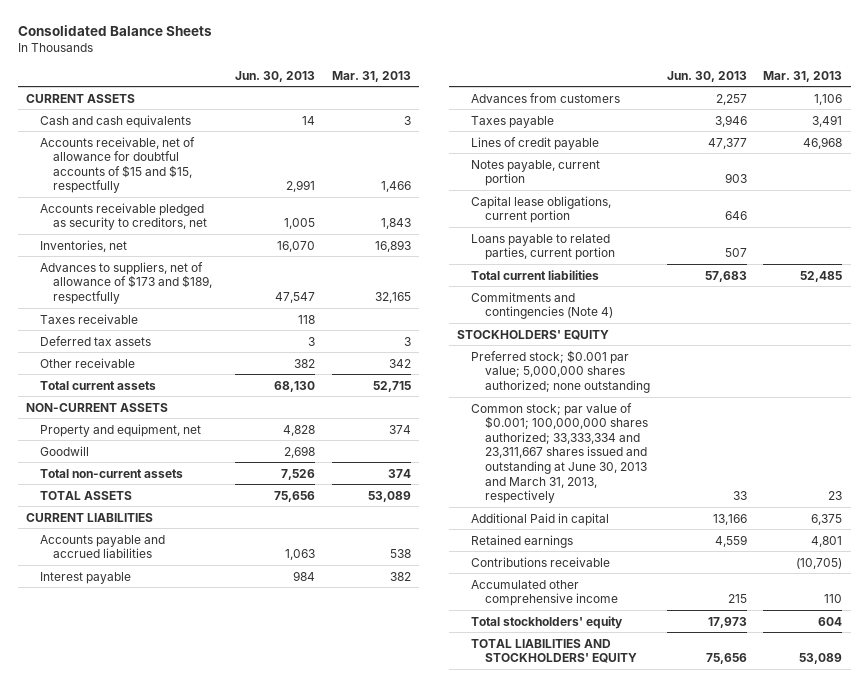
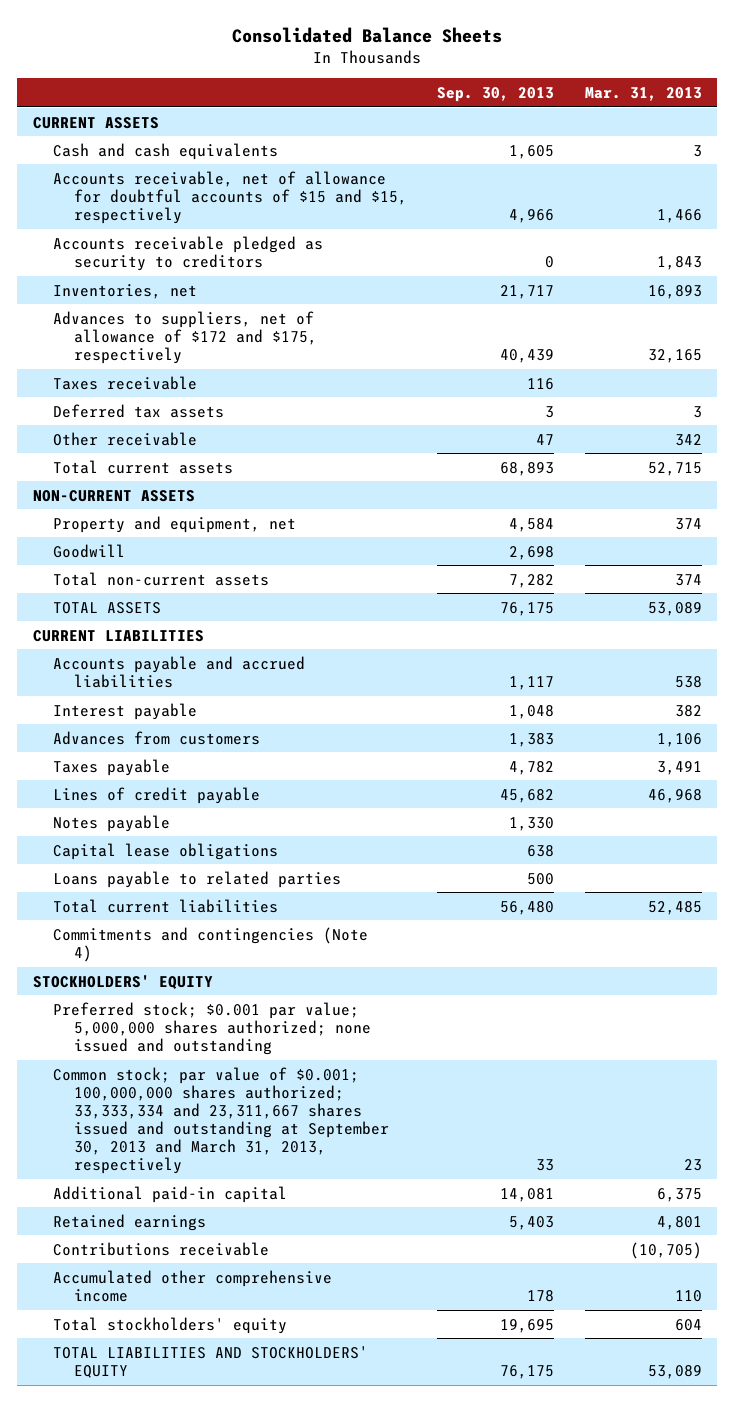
- | Jun. 30, 2013 | Mar. 31, 2013
+ | Sep. 30, 2013 | Mar. 31, 2013
- Accounts receivable, net of allowance for doubtful accounts of $15 and $15, respectfully | 2,991 | 1,466
- Accounts receivable pledged as security to creditors, net | 1,005 | 1,843
+ Accounts receivable, net of allowance for doubtful accounts of $15 and $15, respectively | 4,966 | 1,466
+ Accounts receivable pledged as security to creditors | 0 | 1,843
- Advances to suppliers, net of allowance of $173 and $189, respectfully | 47,547 | 32,165
+ Advances to suppliers, net of allowance of $172 and $175, respectively | 40,439 | 32,165
- Notes payable, current portion | 903 |
- Capital lease obligations, current portion | 646 |
- Loans payable to related parties, current portion | 507 |
+ Notes payable | 1,330 |
+ Capital lease obligations | 638 |
+ Loans payable to related parties | 500 |
- Preferred stock; $0.001 par value; 5,000,000 shares authorized; none outstanding
- Common stock; par value of $0.001; 100,000,000 shares authorized; 33,333,334 and 23,311,667 shares issued and outstanding at June 30, 2013 and March 31, 2013, respectively | 33 | 23
- Additional Paid in capital | 13,166 | 6,375
+ Preferred stock; $0.001 par value; 5,000,000 shares authorized; none issued and outstanding
+ Common stock; par value of $0.001; 100,000,000 shares authorized; 33,333,334 and 23,311,667 shares issued and outstanding at September 30, 2013 and March 31, 2013, respectively | 33 | 23
+ Additional paid-in capital | 14,081 | 6,375

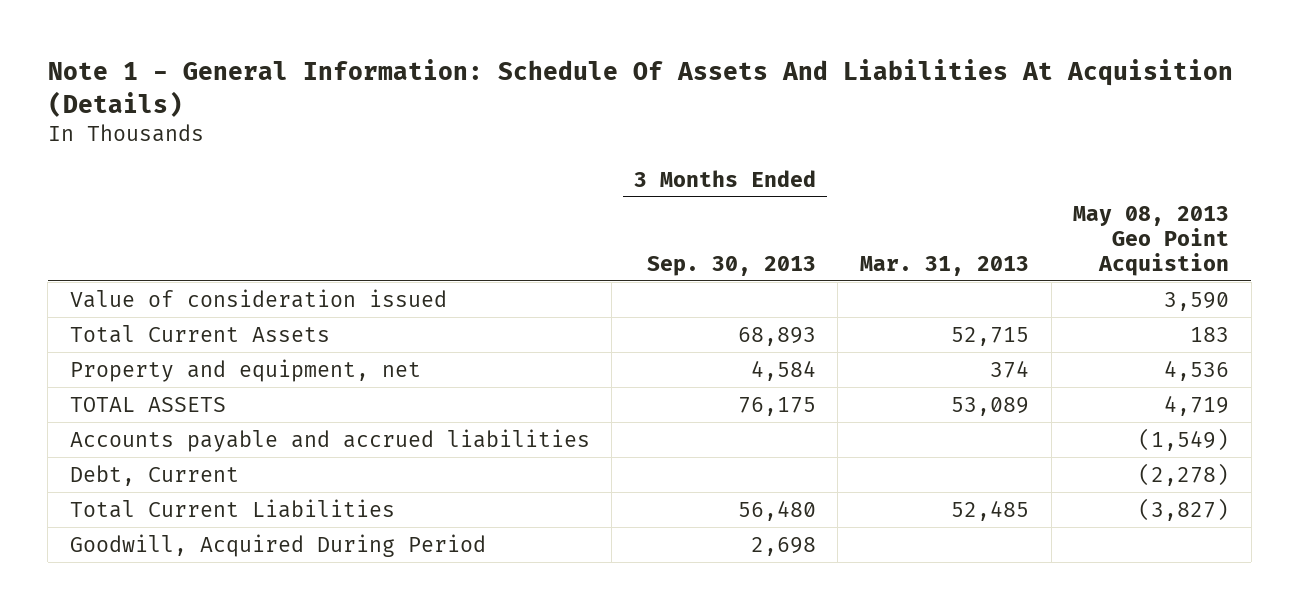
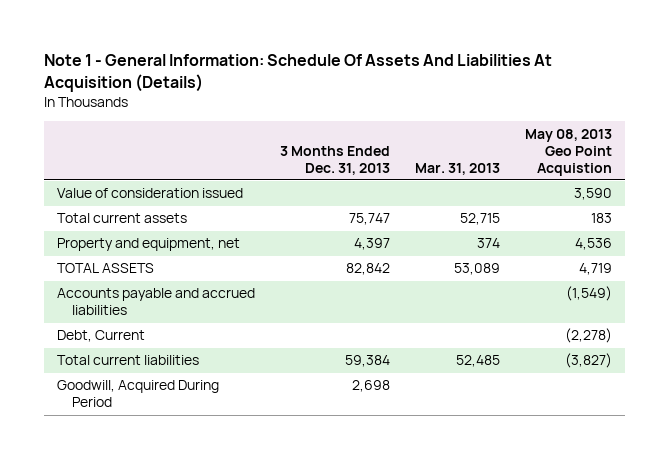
- | 3 Months Ended Sep. 30, 2013 | Mar. 31, 2013 | May 08, 2013 Geo Point Acquistion
+ | 3 Months Ended Dec. 31, 2013 | Mar. 31, 2013 | May 08, 2013 Geo Point Acquistion
- Total Current Assets | 68,893 | 52,715 | 183
+ Total current assets | 75,747 | 52,715 | 183
- Total Current Liabilities | 56,480 | 52,485 | (3,827)
+ Total current liabilities | 59,384 | 52,485 | (3,827)

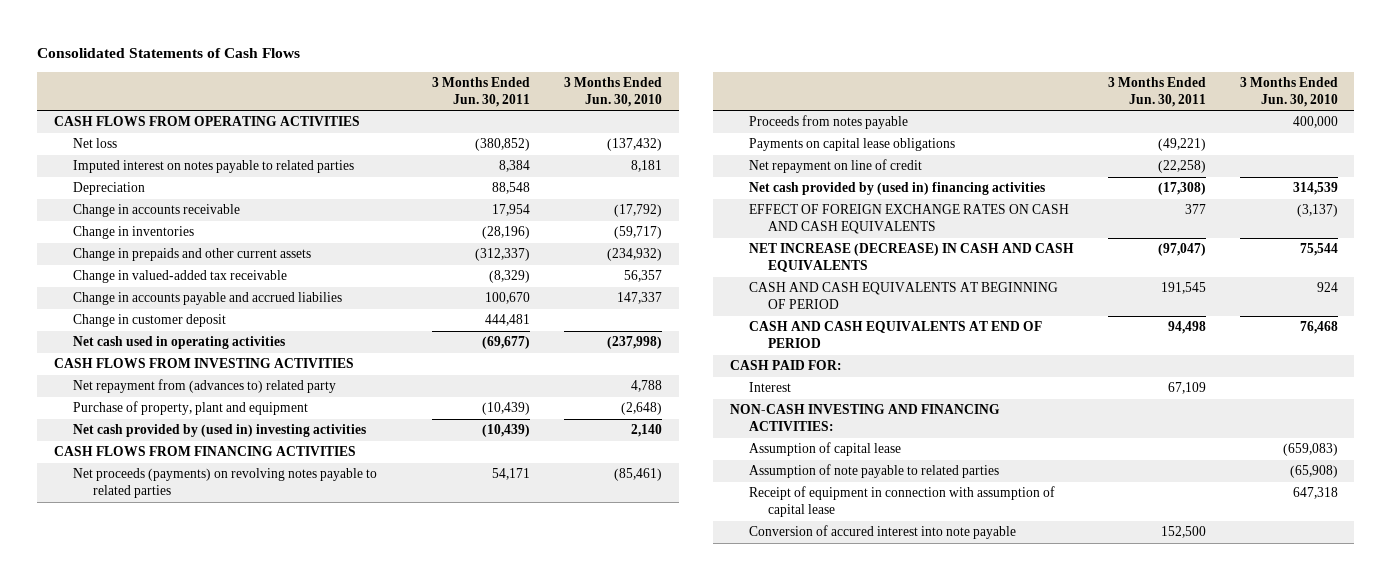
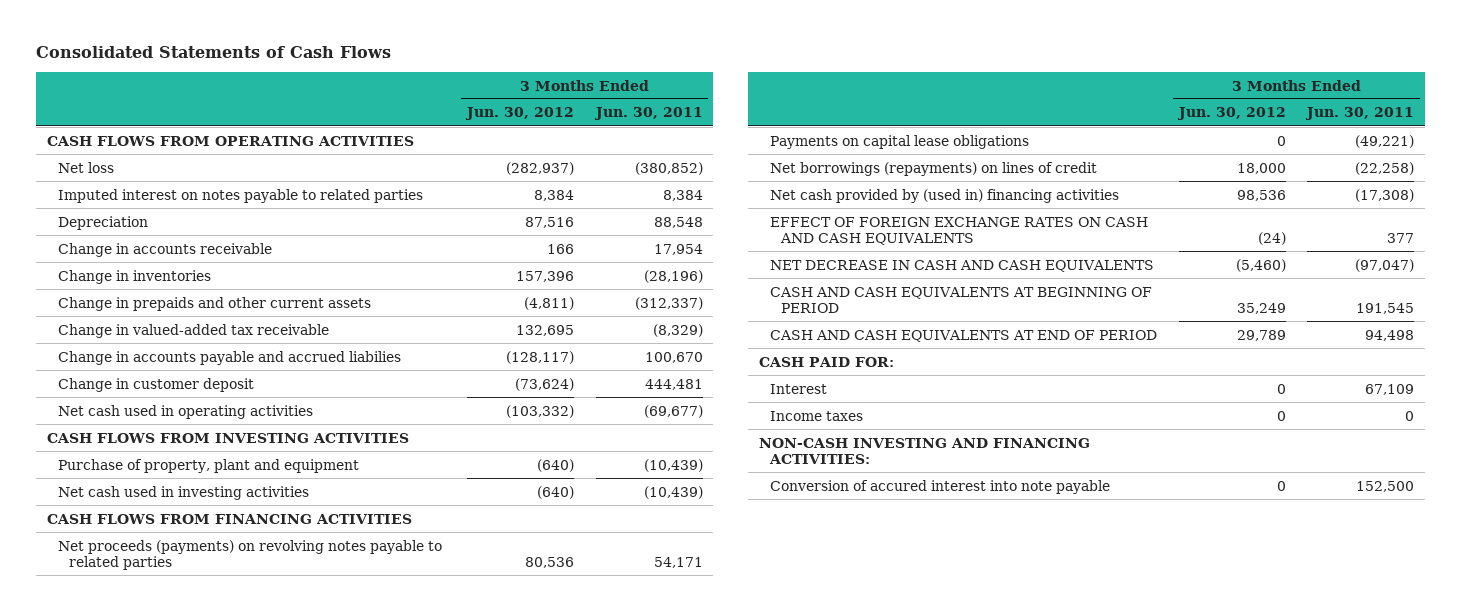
- | 3 Months Ended Jun. 30, 2011 | 3 Months Ended Jun. 30, 2010
+ | 3 Months Ended Jun. 30, 2012 | 3 Months Ended Jun. 30, 2011
- Net repayment from (advances to) related party | | 4,788
- Net cash provided by (used in) investing activities | (10,439) | 2,140
+ Net cash used in investing activities | (640) | (10,439)
- Proceeds from notes payable | | 400,000
- Net repayment on line of credit | (22,258) |
+ Net borrowings (repayments) on lines of credit | 18,000 | (22,258)
- NET INCREASE (DECREASE) IN CASH AND CASH EQUIVALENTS | (97,047) | 75,544
+ NET DECREASE IN CASH AND CASH EQUIVALENTS | (5,460) | (97,047)
+ Income taxes | 0 | 0
- Assumption of capital lease | | (659,083)
- Assumption of note payable to related parties | | (65,908)
- Receipt of equipment in connection with assumption of capital lease | | 647,318

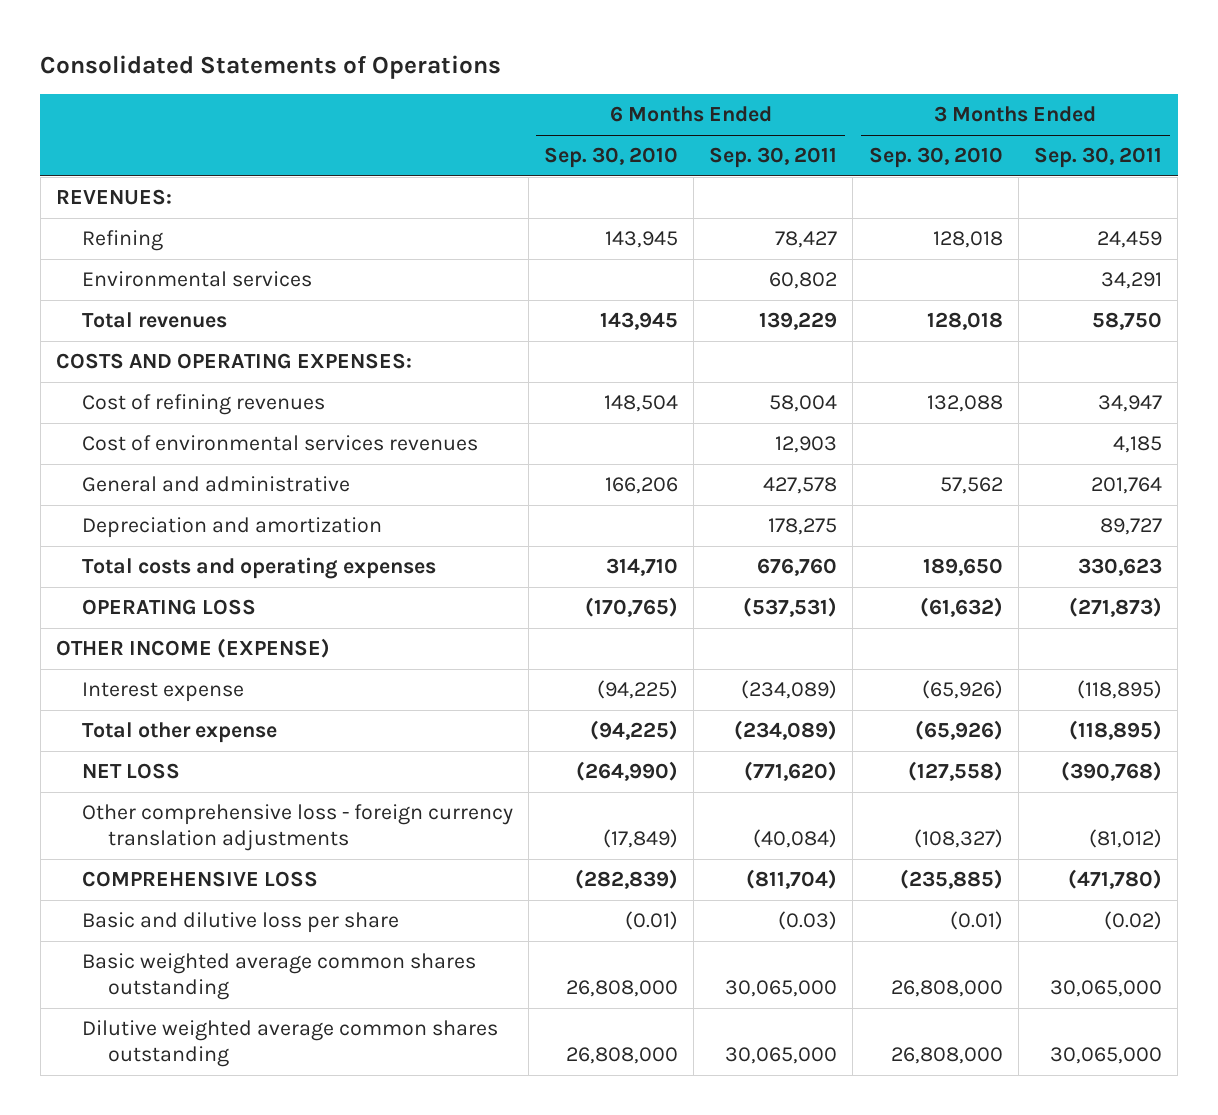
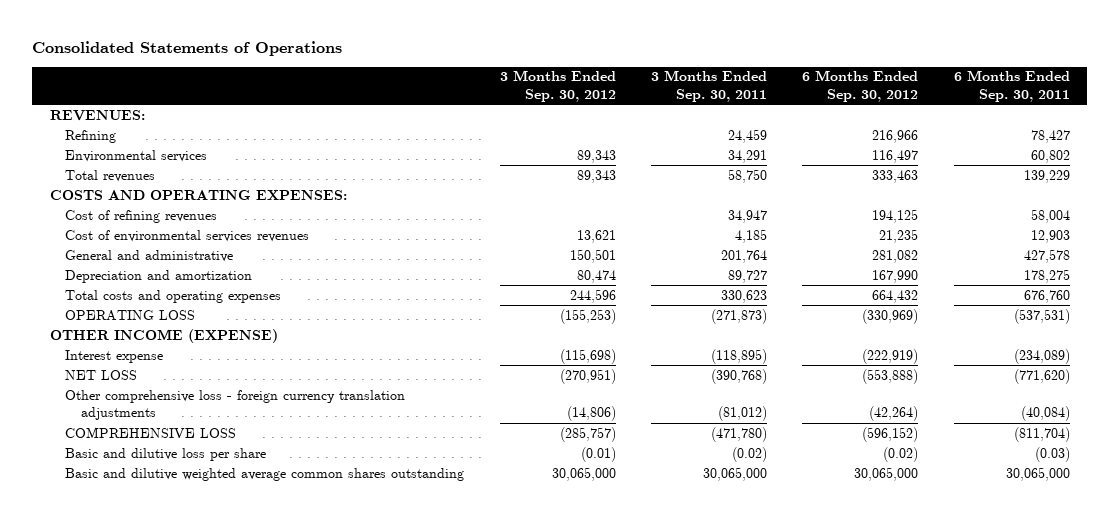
- | 6 Months Ended Sep. 30, 2010 | 6 Months Ended Sep. 30, 2011 | 3 Months Ended Sep. 30, 2010 | 3 Months Ended Sep. 30, 2011
+ | 3 Months Ended Sep. 30, 2012 | 3 Months Ended Sep. 30, 2011 | 6 Months Ended Sep. 30, 2012 | 6 Months Ended Sep. 30, 2011
- Total other expense | (94,225) | (234,089) | (65,926) | (118,895)
- Basic weighted average common shares outstanding | 26,808,000 | 30,065,000 | 26,808,000 | 30,065,000
- Dilutive weighted average common shares outstanding | 26,808,000 | 30,065,000 | 26,808,000 | 30,065,000
+ Basic and dilutive weighted average common shares outstanding | 30,065,000 | 30,065,000 | 30,065,000 | 30,065,000

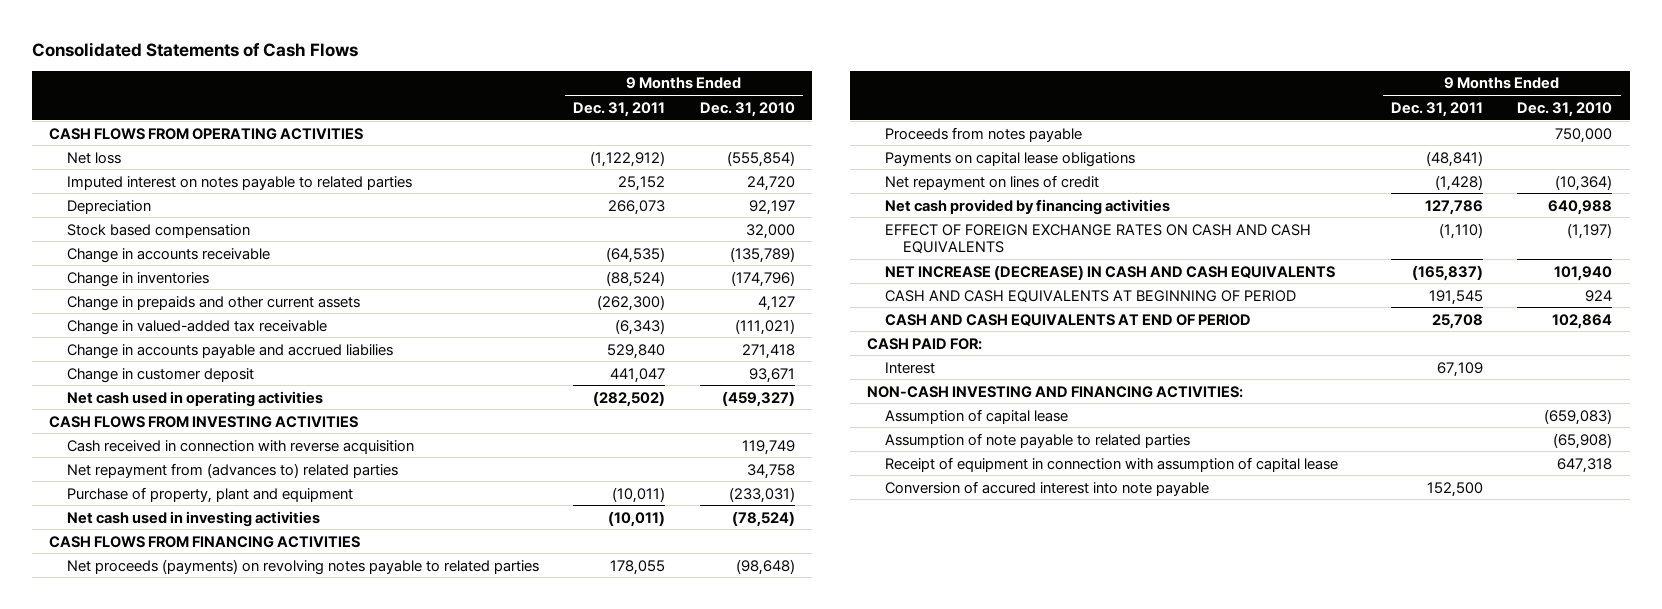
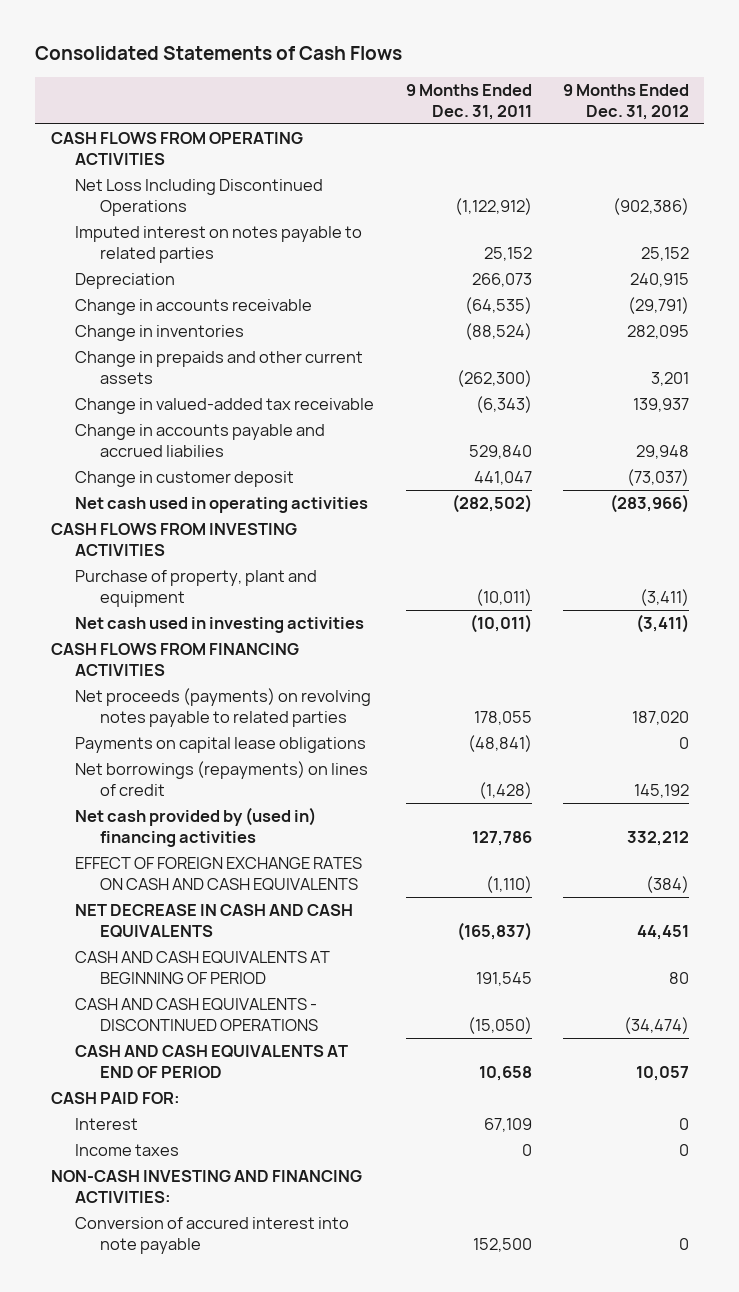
- | 9 Months Ended Dec. 31, 2011 | 9 Months Ended Dec. 31, 2010
+ | 9 Months Ended Dec. 31, 2011 | 9 Months Ended Dec. 31, 2012
- Net loss | (1,122,912) | (555,854)
+ Net Loss Including Discontinued Operations | (1,122,912) | (902,386)
- Stock based compensation | | 32,000
- Cash received in connection with reverse acquisition | | 119,749
- Net repayment from (advances to) related parties | | 34,758
- Proceeds from notes payable | | 750,000
- Net repayment on lines of credit | (1,428) | (10,364)
- Net cash provided by financing activities | 127,786 | 640,988
+ Net borrowings (repayments) on lines of credit | (1,428) | 145,192
+ Net cash provided by (used in) financing activities | 127,786 | 332,212
- NET INCREASE (DECREASE) IN CASH AND CASH EQUIVALENTS | (165,837) | 101,940
+ NET DECREASE IN CASH AND CASH EQUIVALENTS | (165,837) | 44,451
- CASH AND CASH EQUIVALENTS AT END OF PERIOD | 25,708 | 102,864
+ CASH AND CASH EQUIVALENTS - DISCONTINUED OPERATIONS | (15,050) | (34,474)
+ CASH AND CASH EQUIVALENTS AT END OF PERIOD | 10,658 | 10,057
+ Income taxes | 0 | 0
- Assumption of capital lease | | (659,083)
- Assumption of note payable to related parties | | (65,908)
- Receipt of equipment in connection with assumption of capital lease | | 647,318

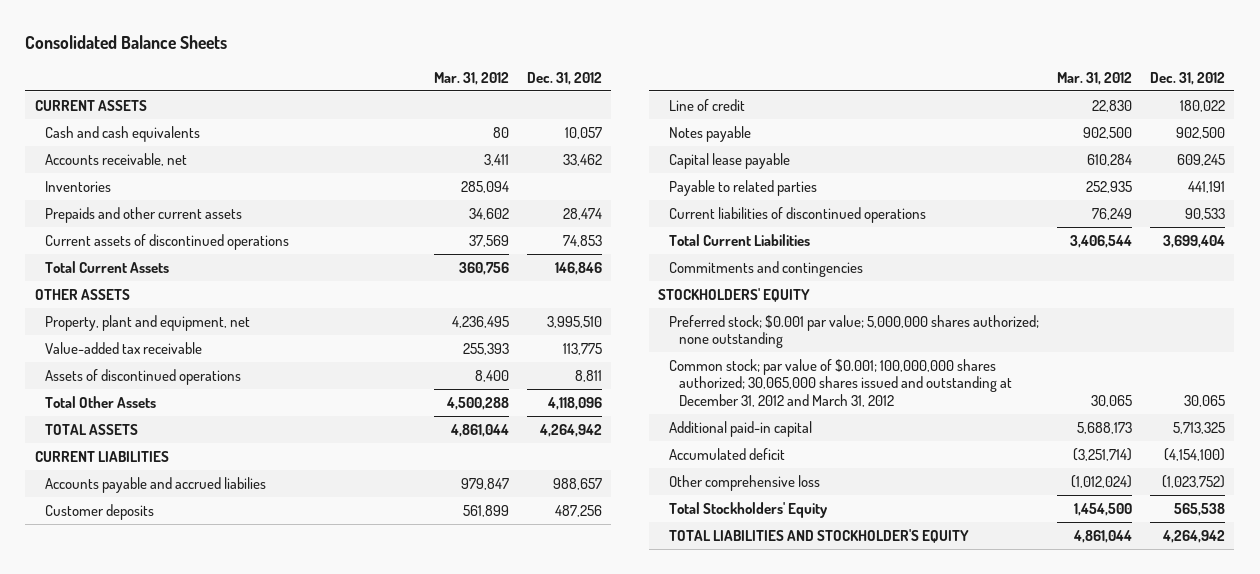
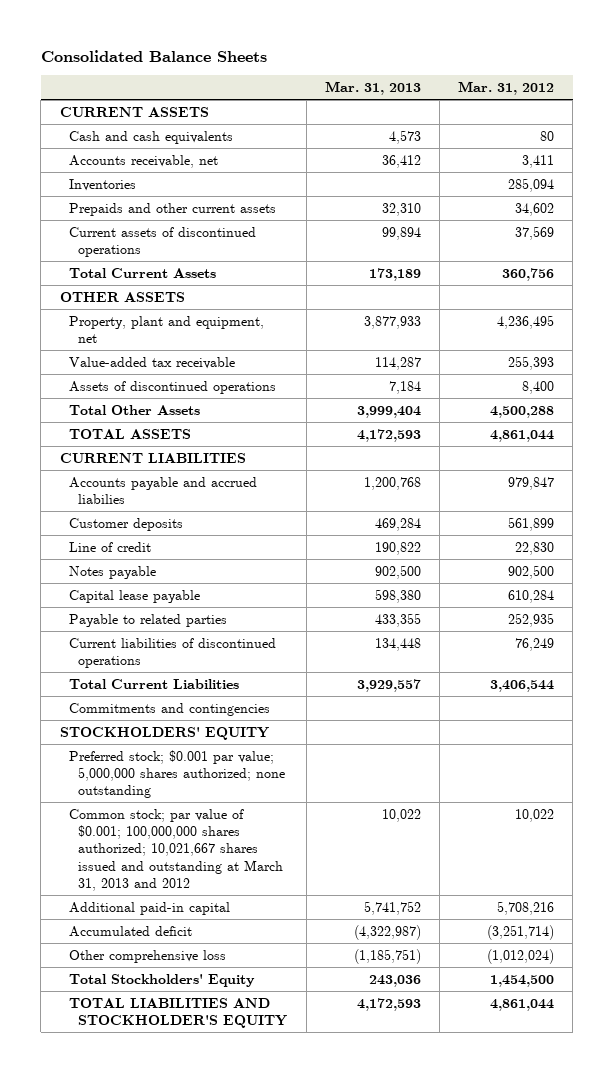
- | Mar. 31, 2012 | Dec. 31, 2012
+ | Mar. 31, 2013 | Mar. 31, 2012
- Common stock; par value of $0.001; 100,000,000 shares authorized; 30,065,000 shares issued and outstanding at December 31, 2012 and March 31, 2012 | 30,065 | 30,065
- Additional paid-in capital | 5,688,173 | 5,713,325
+ Common stock; par value of $0.001; 100,000,000 shares authorized; 10,021,667 shares issued and outstanding at March 31, 2013 and 2012 | 10,022 | 10,022
+ Additional paid-in capital | 5,741,752 | 5,708,216

